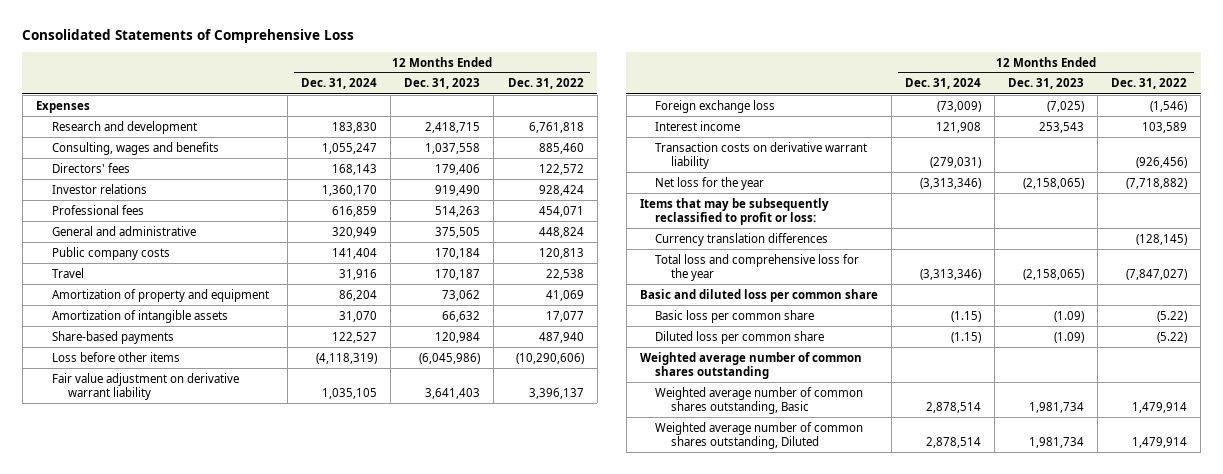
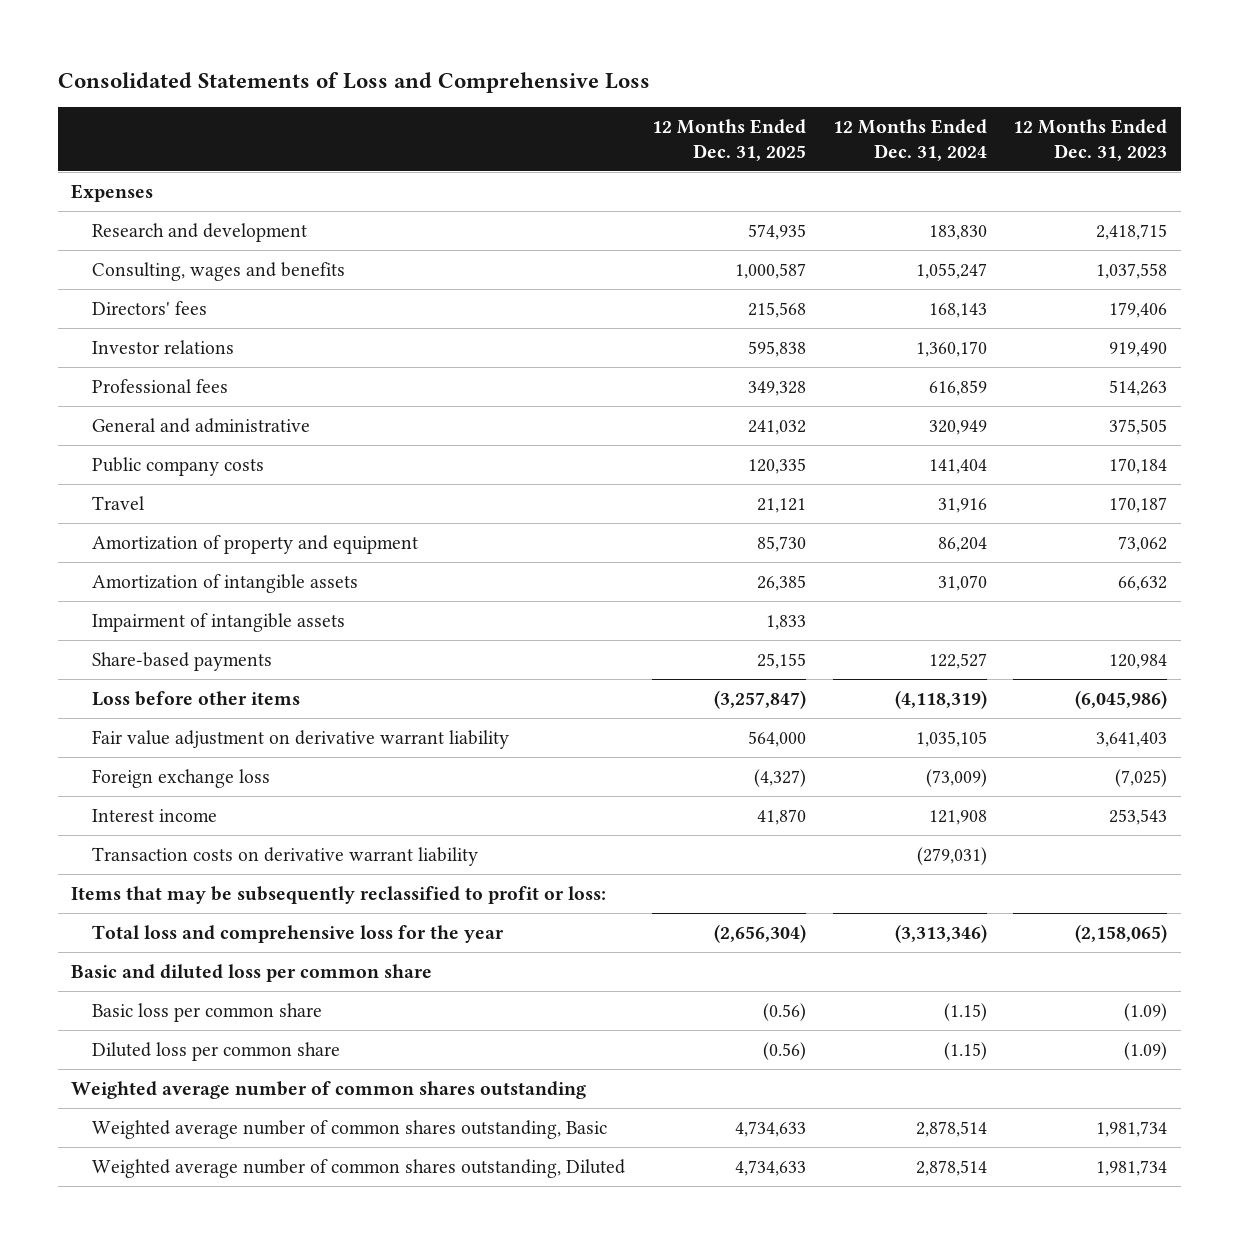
- Consolidated Statements of Comprehensive Loss
+ Consolidated Statements of Loss and Comprehensive Loss
- | 12 Months Ended Dec. 31, 2024 | 12 Months Ended Dec. 31, 2023 | 12 Months Ended Dec. 31, 2022
+ | 12 Months Ended Dec. 31, 2025 | 12 Months Ended Dec. 31, 2024 | 12 Months Ended Dec. 31, 2023
+ Impairment of intangible assets | 1,833 | |
- Net loss for the year | (3,313,346) | (2,158,065) | (7,718,882)
- Currency translation differences | | | (128,145)

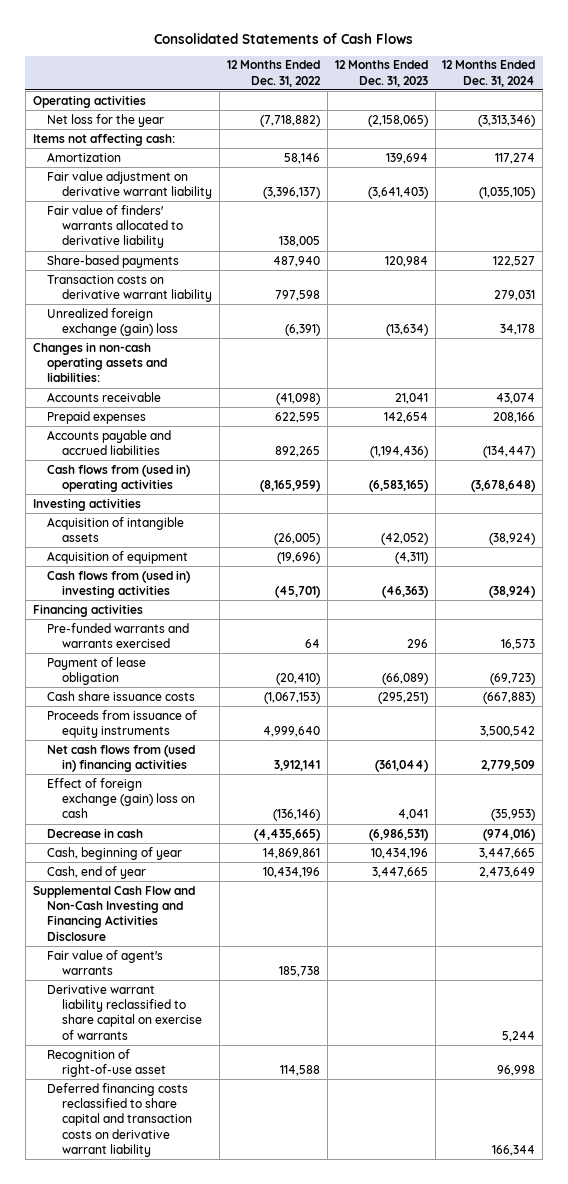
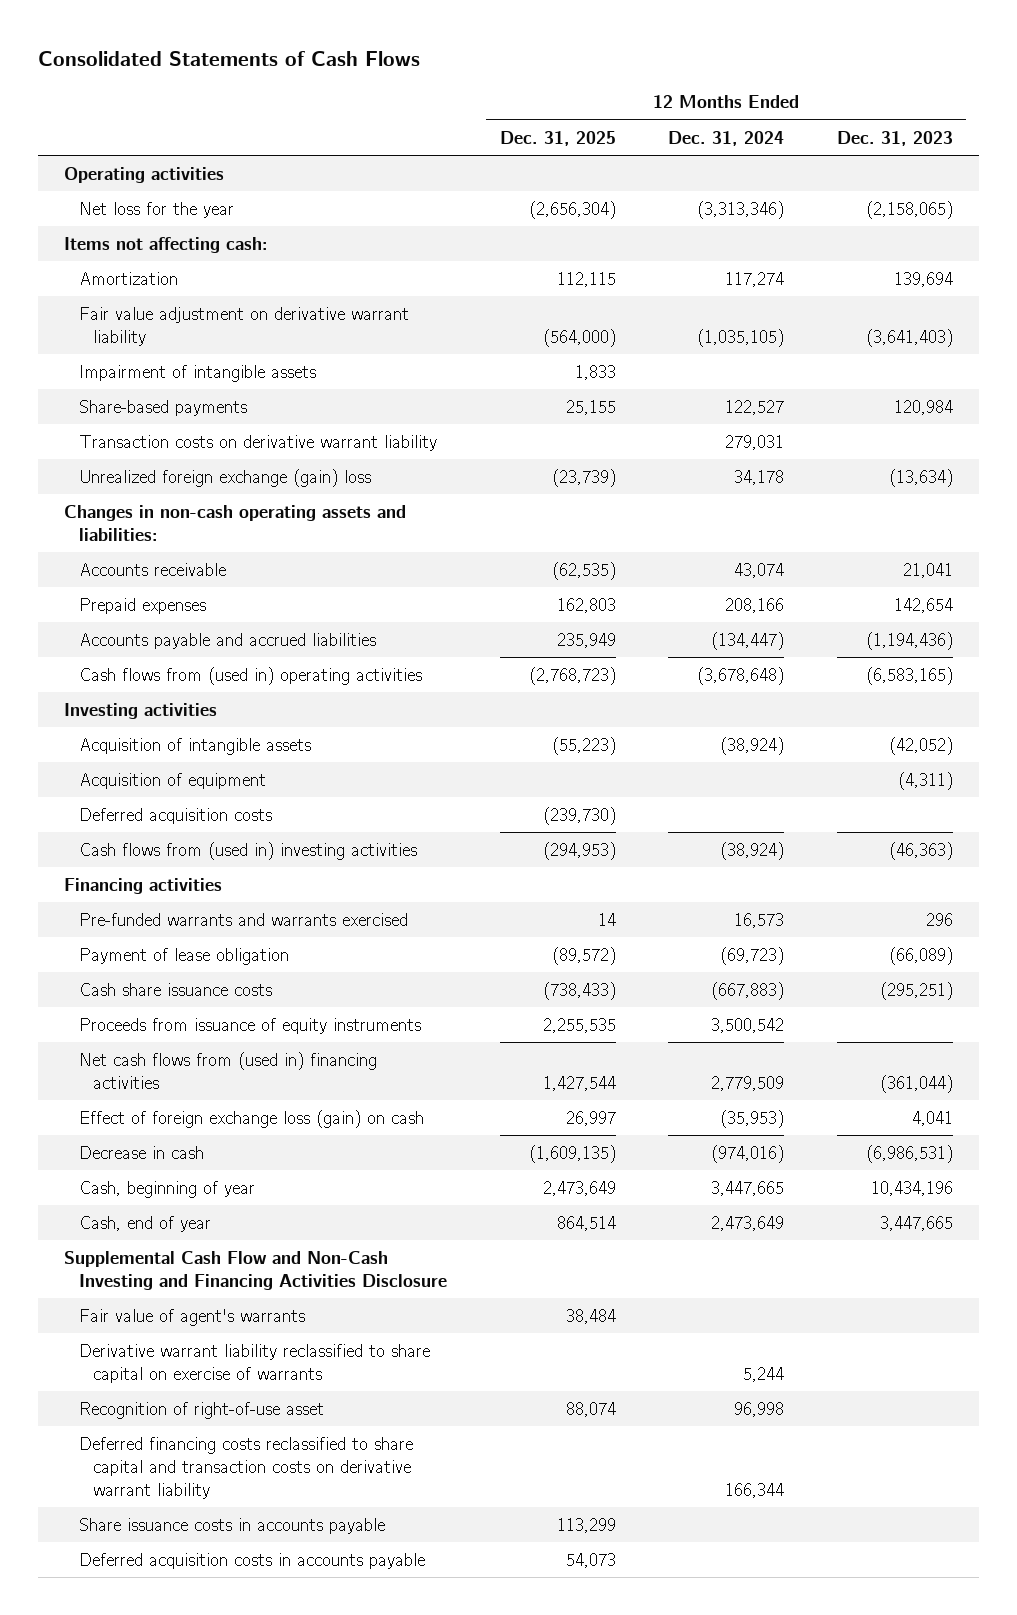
- | 12 Months Ended Dec. 31, 2022 | 12 Months Ended Dec. 31, 2023 | 12 Months Ended Dec. 31, 2024
+ | 12 Months Ended Dec. 31, 2025 | 12 Months Ended Dec. 31, 2024 | 12 Months Ended Dec. 31, 2023
- Fair value of finders' warrants allocated to derivative liability | 138,005 | |
+ Impairment of intangible assets | 1,833 | |
+ Deferred acquisition costs | (239,730) | |
- Effect of foreign exchange (gain) loss on cash | (136,146) | 4,041 | (35,953)
+ Effect of foreign exchange loss (gain) on cash | 26,997 | (35,953) | 4,041
+ Share issuance costs in accounts payable | 113,299 | |
+ Deferred acquisition costs in accounts payable | 54,073 | |

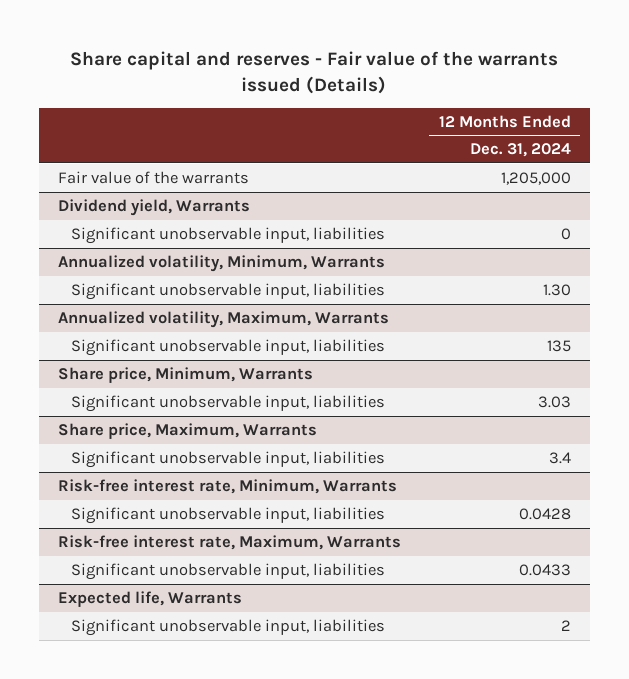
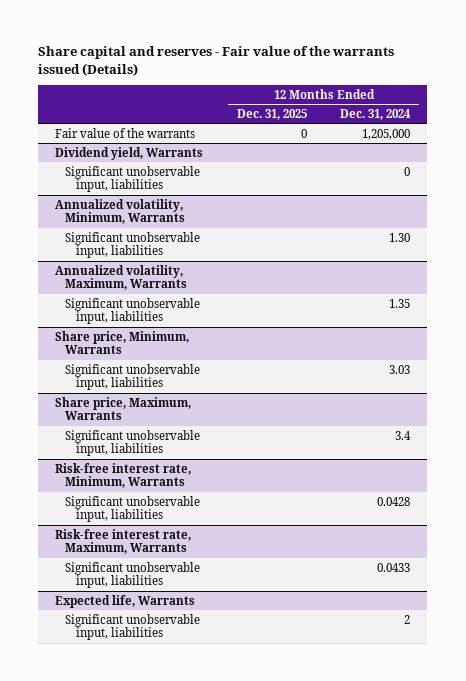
- | 12 Months Ended Dec. 31, 2024
+ | 12 Months Ended Dec. 31, 2025 | 12 Months Ended Dec. 31, 2024
@ Annualized volatility, Maximum, Warrants
- Significant unobservable input, liabilities | 135
+ Significant unobservable input, liabilities | | 1.35

